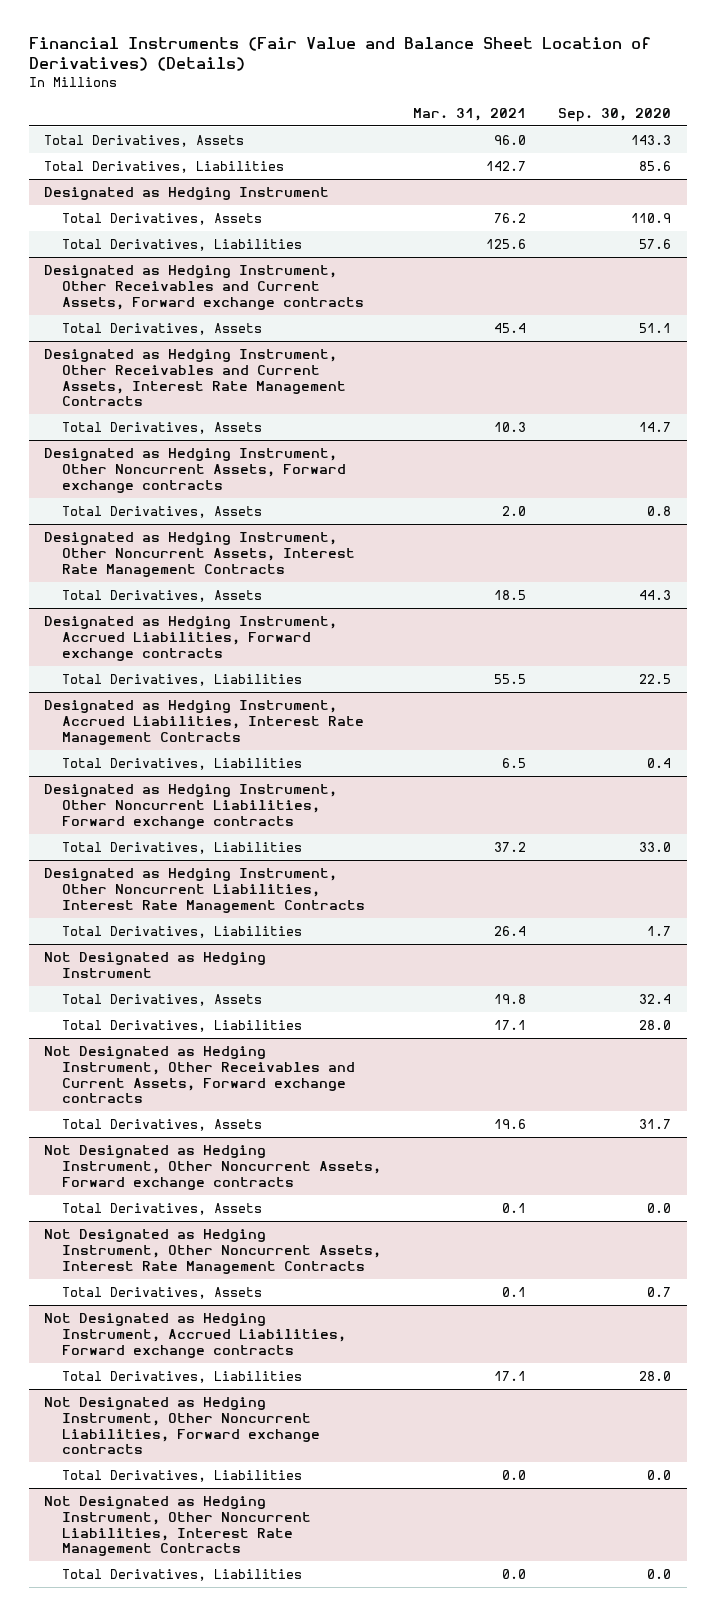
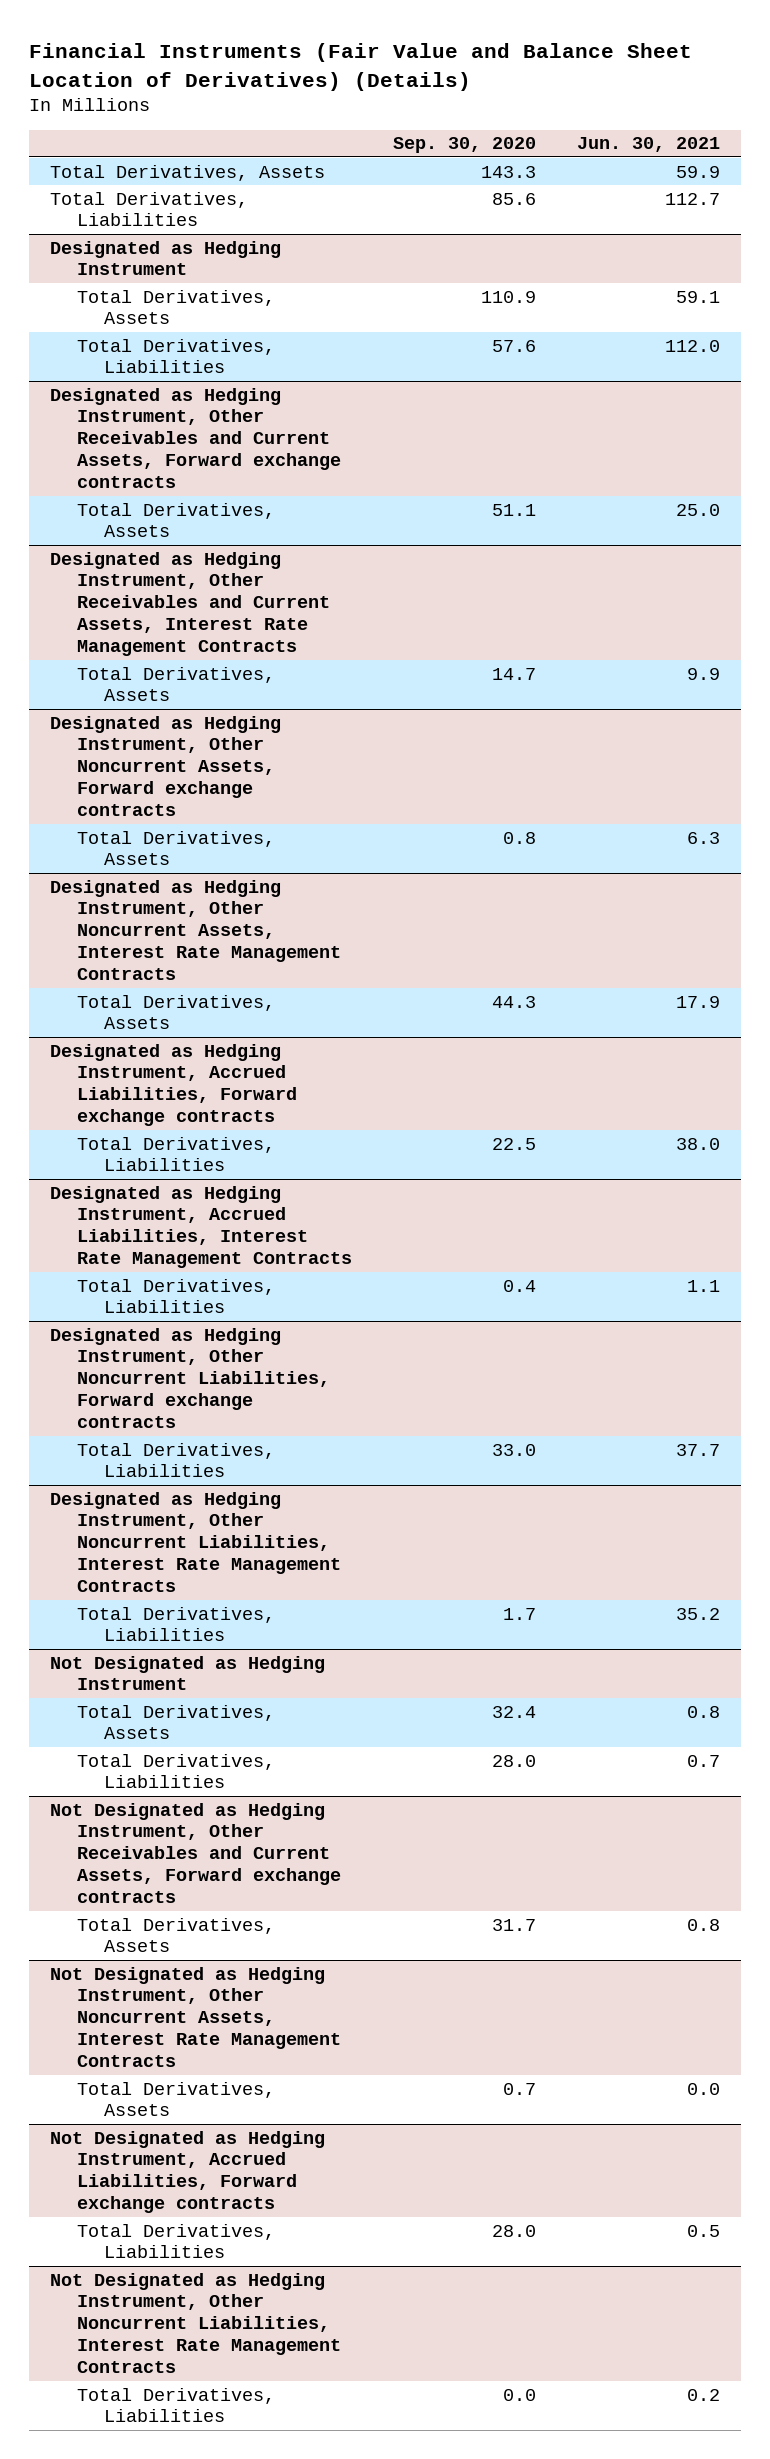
- | Mar. 31, 2021 | Sep. 30, 2020
+ | Sep. 30, 2020 | Jun. 30, 2021
- Not Designated as Hedging Instrument, Other Noncurrent Assets, Forward exchange contracts
- Total Derivatives, Assets | 0.1 | 0.0
- Not Designated as Hedging Instrument, Other Noncurrent Liabilities, Forward exchange contracts
- Total Derivatives, Liabilities | 0.0 | 0.0

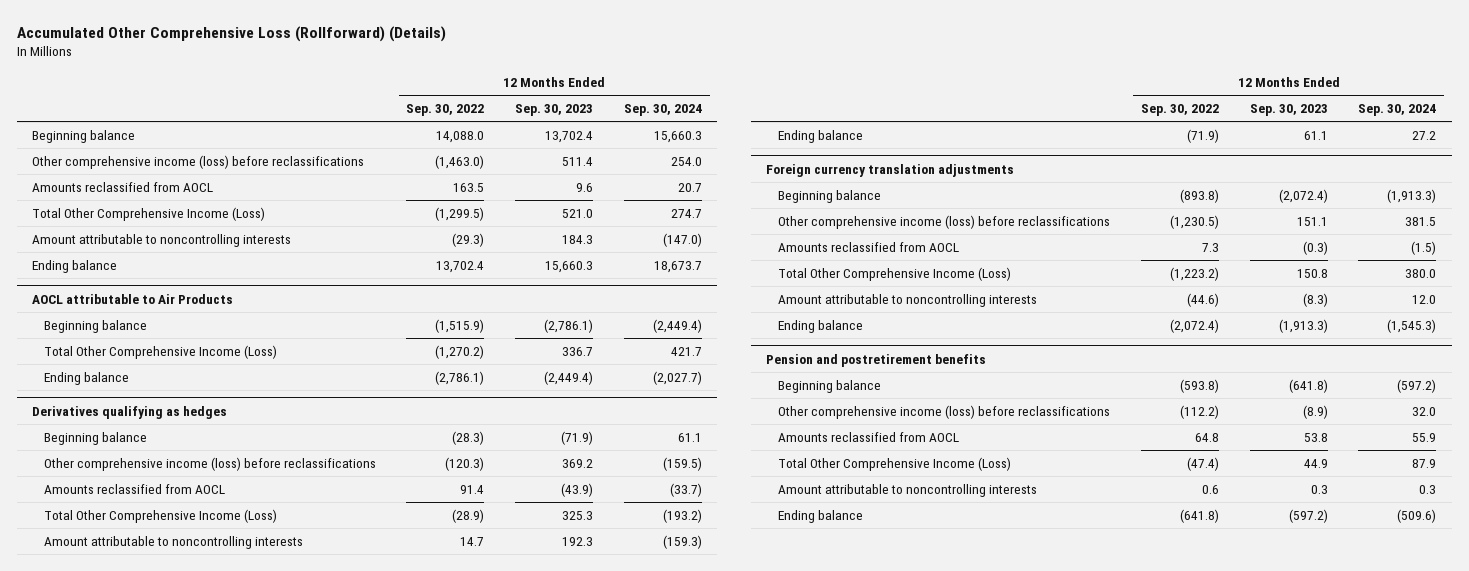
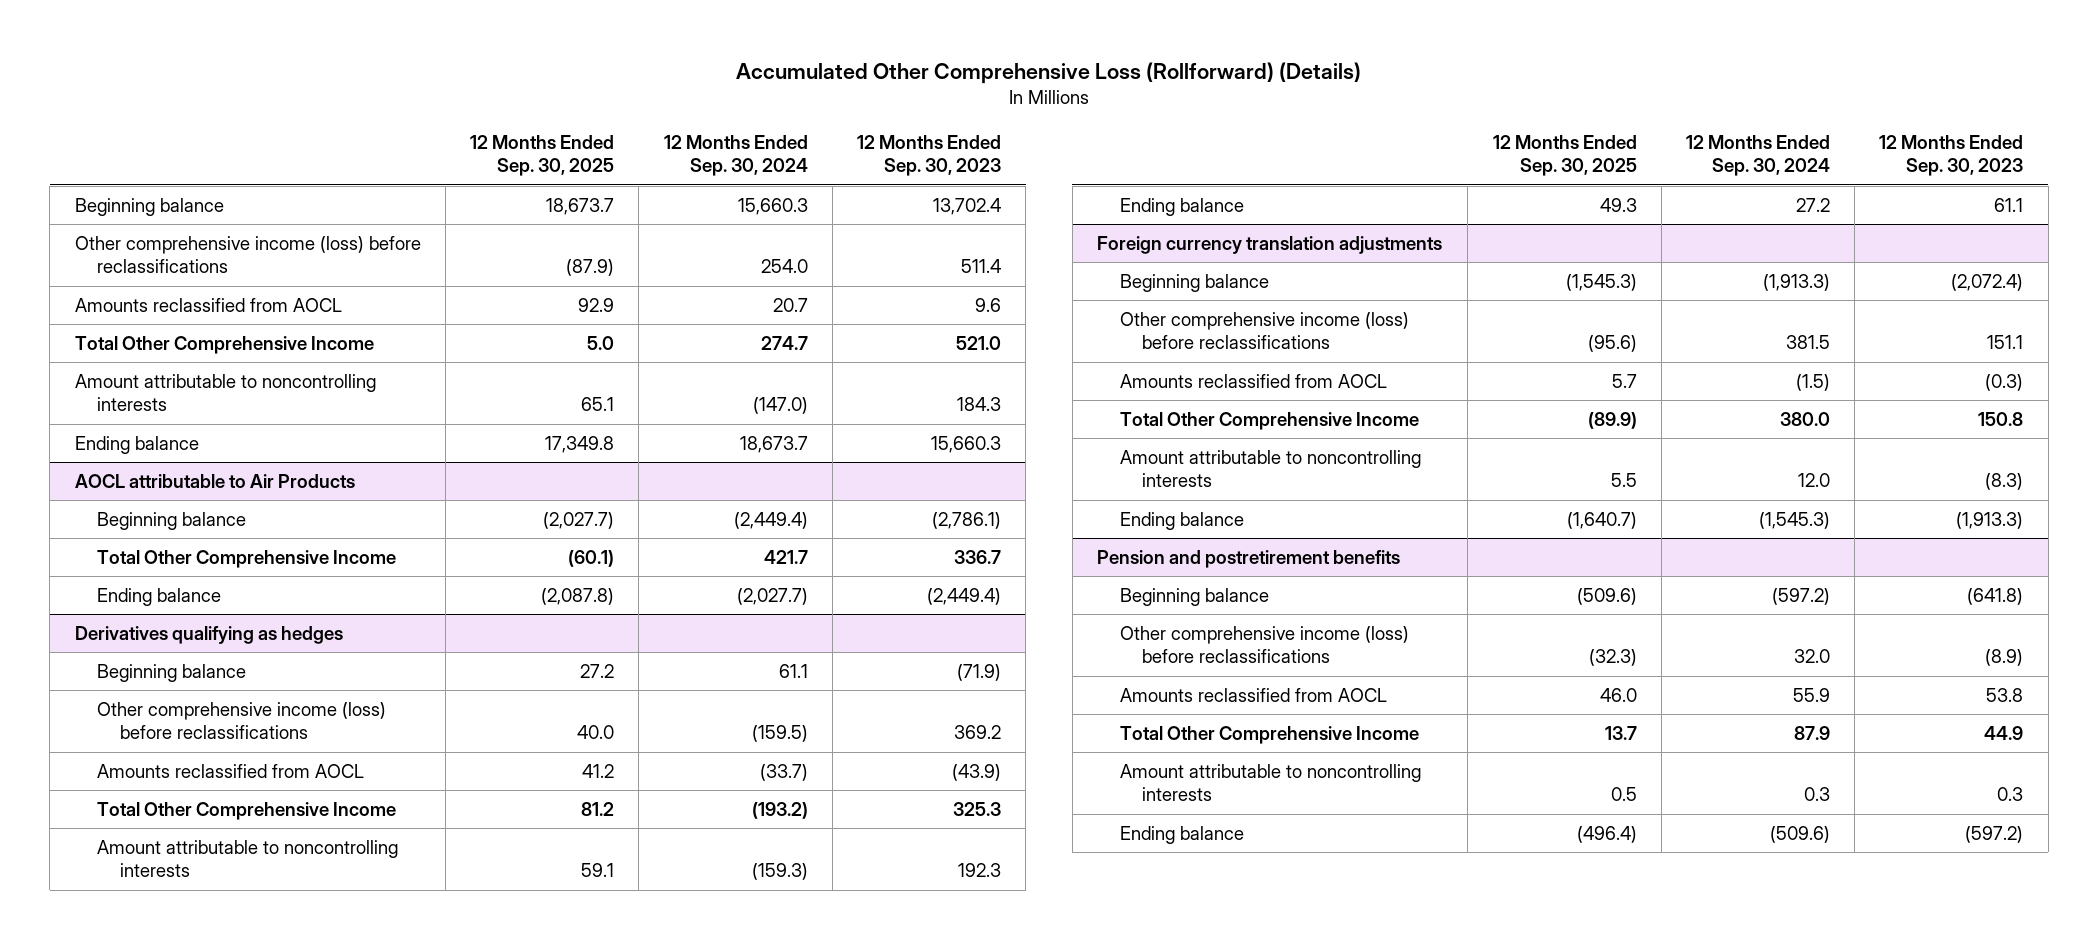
- | 12 Months Ended Sep. 30, 2022 | 12 Months Ended Sep. 30, 2023 | 12 Months Ended Sep. 30, 2024
+ | 12 Months Ended Sep. 30, 2025 | 12 Months Ended Sep. 30, 2024 | 12 Months Ended Sep. 30, 2023
- Total Other Comprehensive Income (Loss) | (1,299.5) | 521.0 | 274.7
+ Total Other Comprehensive Income | 5.0 | 274.7 | 521.0
@ AOCL attributable to Air Products
- Total Other Comprehensive Income (Loss) | (1,270.2) | 336.7 | 421.7
+ Total Other Comprehensive Income | (60.1) | 421.7 | 336.7
@ Derivatives qualifying as hedges
- Total Other Comprehensive Income (Loss) | (28.9) | 325.3 | (193.2)
+ Total Other Comprehensive Income | 81.2 | (193.2) | 325.3
@ Foreign currency translation adjustments
- Total Other Comprehensive Income (Loss) | (1,223.2) | 150.8 | 380.0
+ Total Other Comprehensive Income | (89.9) | 380.0 | 150.8
@ Pension and postretirement benefits
- Total Other Comprehensive Income (Loss) | (47.4) | 44.9 | 87.9
+ Total Other Comprehensive Income | 13.7 | 87.9 | 44.9

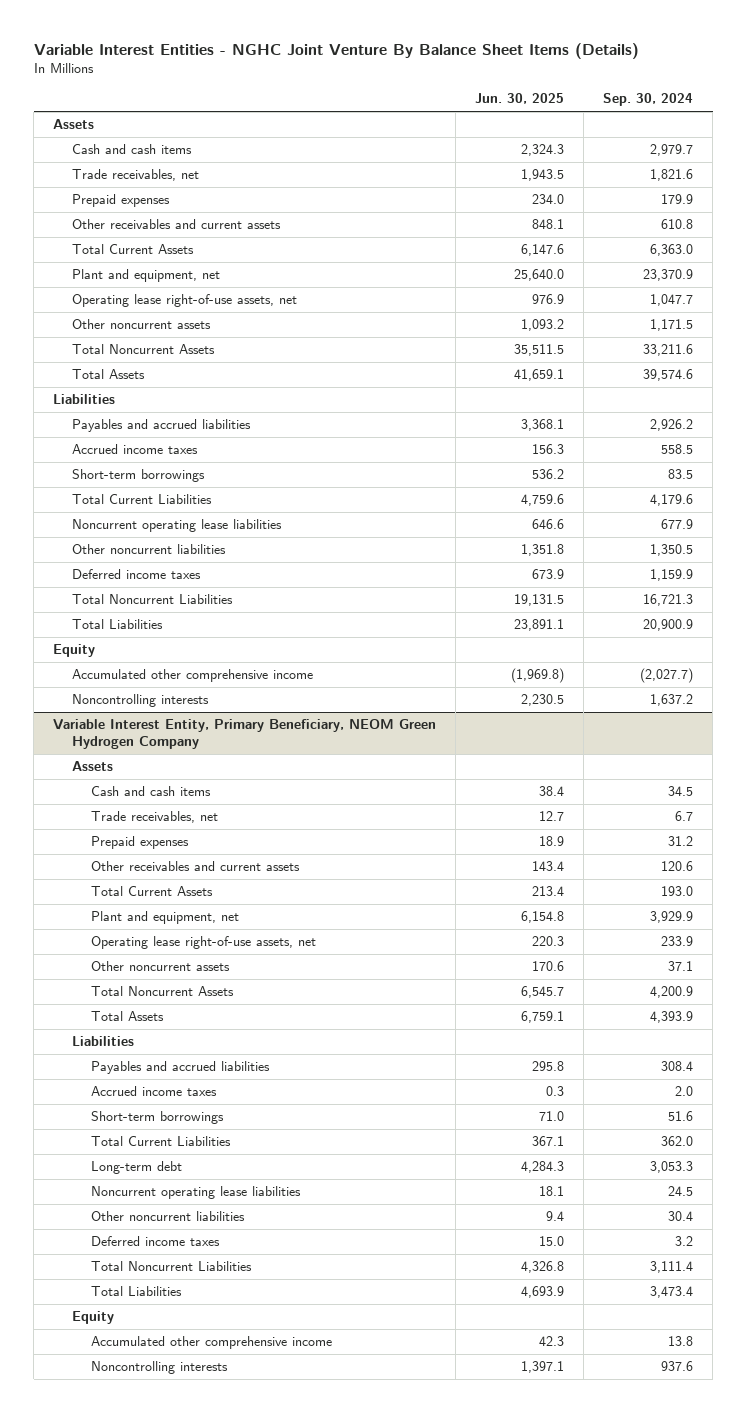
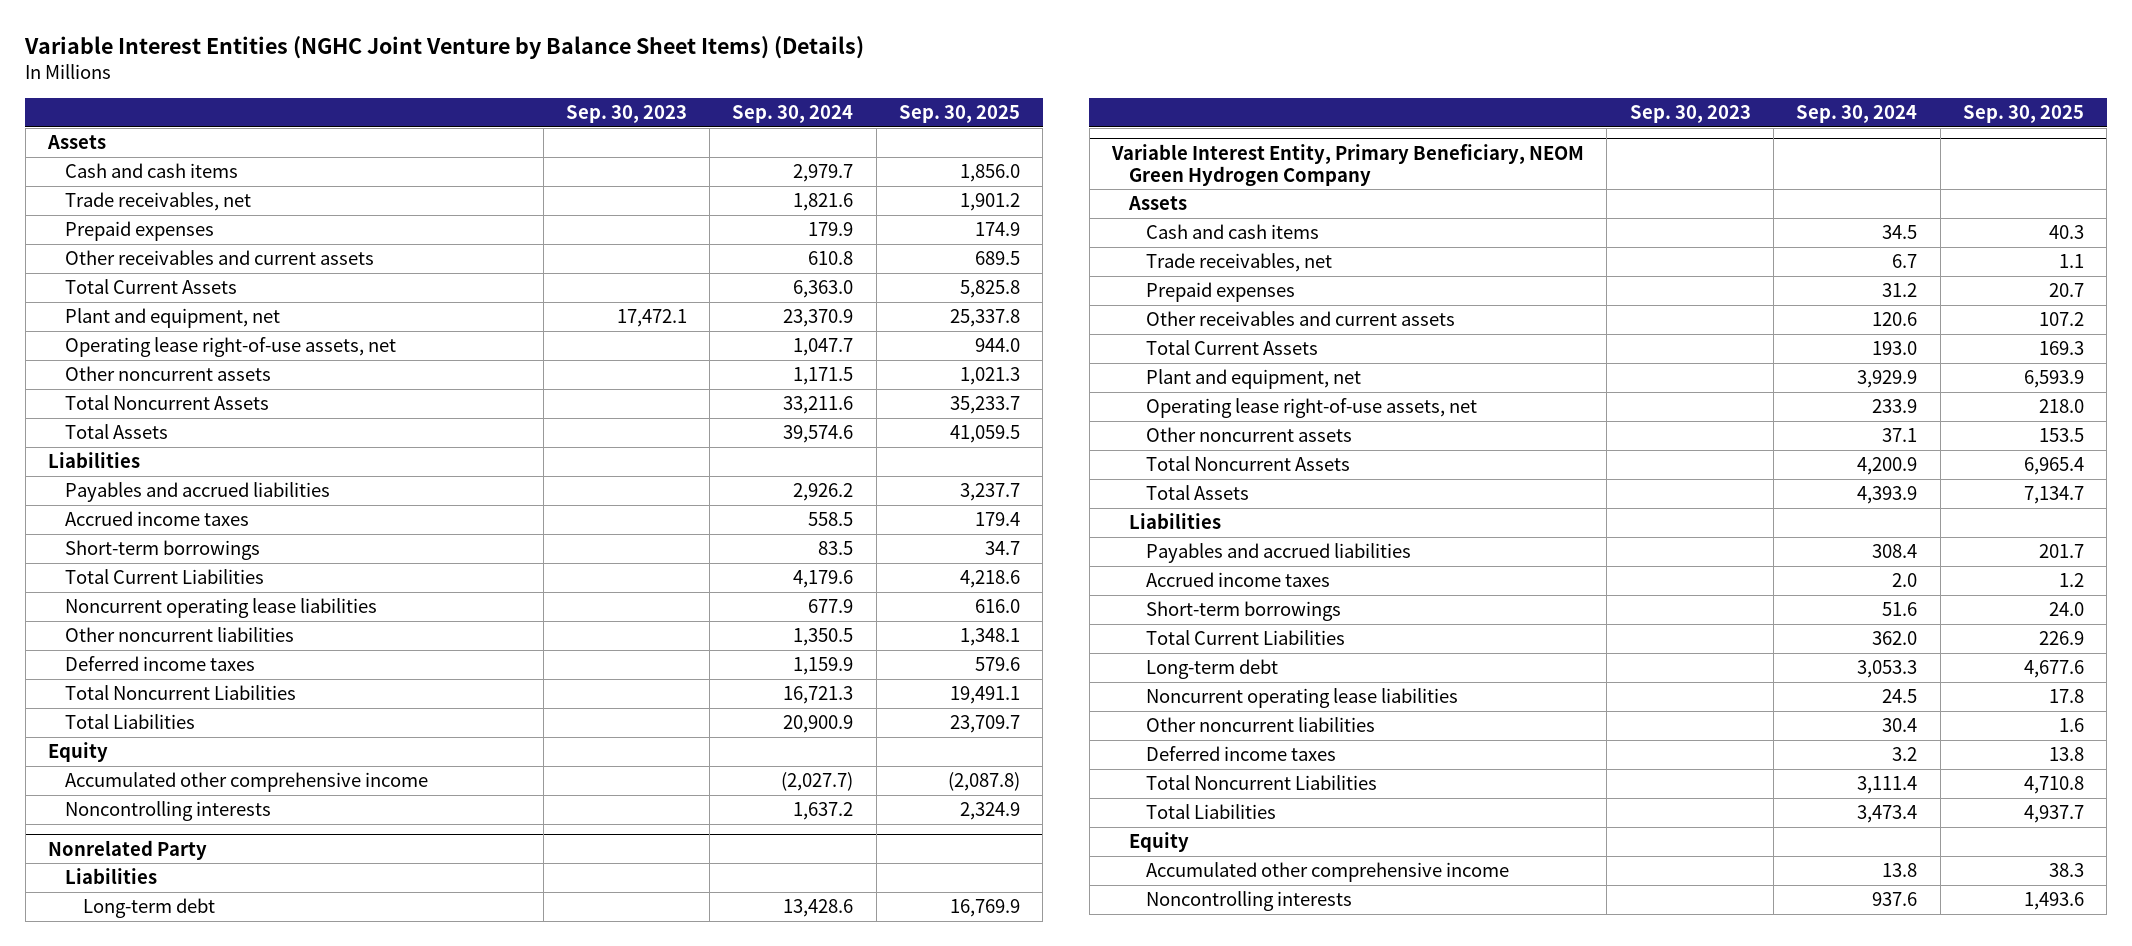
- Variable Interest Entities - NGHC Joint Venture By Balance Sheet Items (Details)
+ Variable Interest Entities (NGHC Joint Venture by Balance Sheet Items) (Details)
- | Jun. 30, 2025 | Sep. 30, 2024
+ | Sep. 30, 2023 | Sep. 30, 2024 | Sep. 30, 2025
+ Nonrelated Party
+ Liabilities
+ Long-term debt | | 13,428.6 | 16,769.9

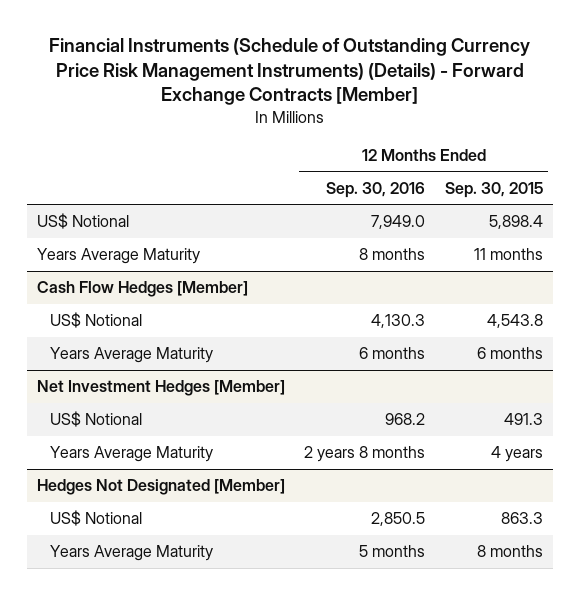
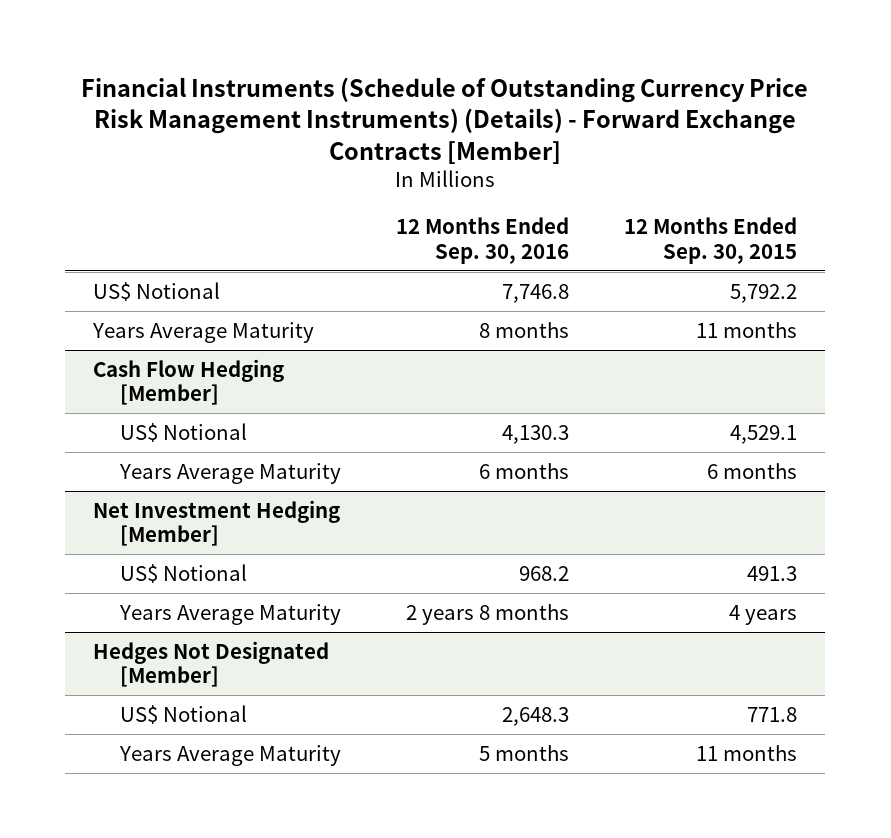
- US$ Notional | 7,949.0 | 5,898.4
+ US$ Notional | 7,746.8 | 5,792.2
- Cash Flow Hedges [Member]
- US$ Notional | 4,130.3 | 4,543.8
+ Cash Flow Hedging [Member]
+ US$ Notional | 4,130.3 | 4,529.1
- Net Investment Hedges [Member]
+ Net Investment Hedging [Member]
@ Hedges Not Designated [Member]
- US$ Notional | 2,850.5 | 863.3
- Years Average Maturity | 5 months | 8 months
+ US$ Notional | 2,648.3 | 771.8
+ Years Average Maturity | 5 months | 11 months

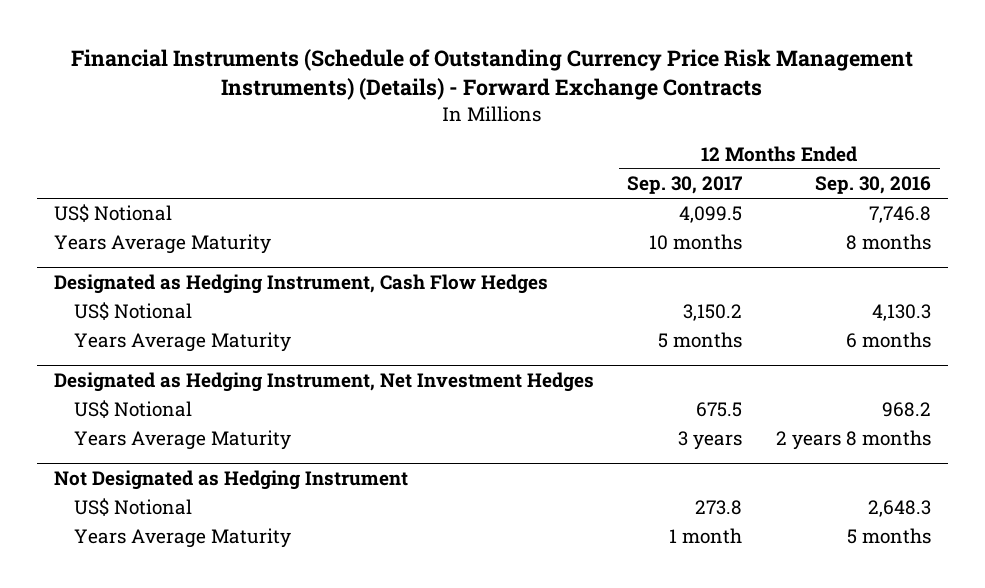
- Financial Instruments (Schedule of Outstanding Currency Price Risk Management Instruments) (Details) - Forward Exchange Contracts [Member]
+ Financial Instruments (Schedule of Outstanding Currency Price Risk Management Instruments) (Details) - Forward Exchange Contracts
- | 12 Months Ended Sep. 30, 2016 | 12 Months Ended Sep. 30, 2015
+ | 12 Months Ended Sep. 30, 2017 | 12 Months Ended Sep. 30, 2016
- Cash Flow Hedging [Member]
+ Designated as Hedging Instrument, Cash Flow Hedges
- Net Investment Hedging [Member]
+ Designated as Hedging Instrument, Net Investment Hedges
- Hedges Not Designated [Member]
+ Not Designated as Hedging Instrument

